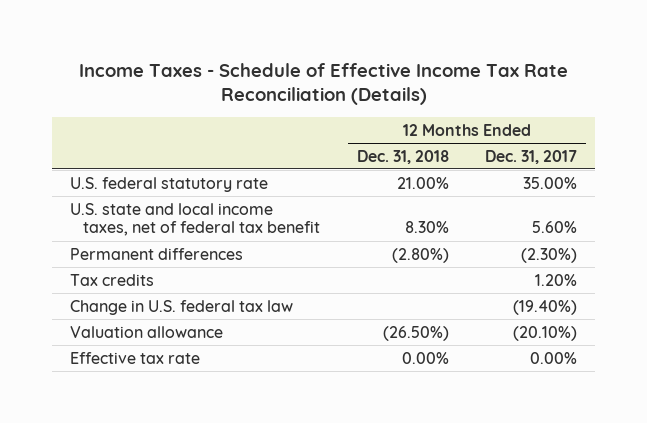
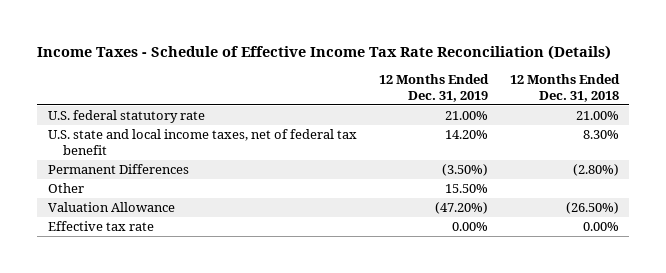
- | 12 Months Ended Dec. 31, 2018 | 12 Months Ended Dec. 31, 2017
+ | 12 Months Ended Dec. 31, 2019 | 12 Months Ended Dec. 31, 2018
- Permanent differences | (2.80%) | (2.30%)
- Tax credits | | 1.20%
- Change in U.S. federal tax law | | (19.40%)
- Valuation allowance | (26.50%) | (20.10%)
+ Permanent Differences | (3.50%) | (2.80%)
+ Other | 15.50% |
+ Valuation Allowance | (47.20%) | (26.50%)

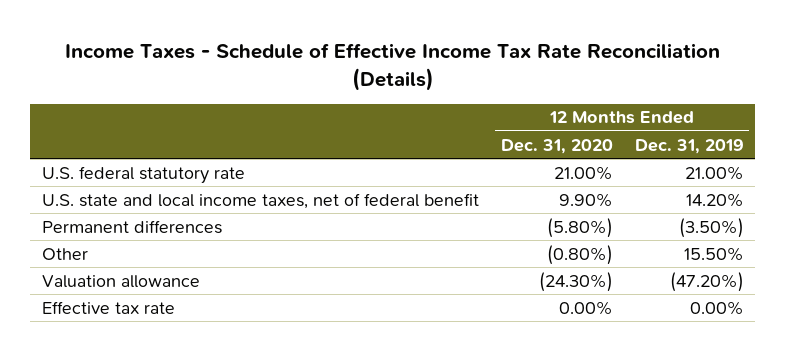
- | 12 Months Ended Dec. 31, 2019 | 12 Months Ended Dec. 31, 2018
+ | 12 Months Ended Dec. 31, 2020 | 12 Months Ended Dec. 31, 2019
- U.S. state and local income taxes, net of federal tax benefit | 14.20% | 8.30%
- Permanent Differences | (3.50%) | (2.80%)
+ U.S. state and local income taxes, net of federal benefit | 9.90% | 14.20%
+ Permanent differences | (5.80%) | (3.50%)
- Valuation Allowance | (47.20%) | (26.50%)
+ Valuation allowance | (24.30%) | (47.20%)

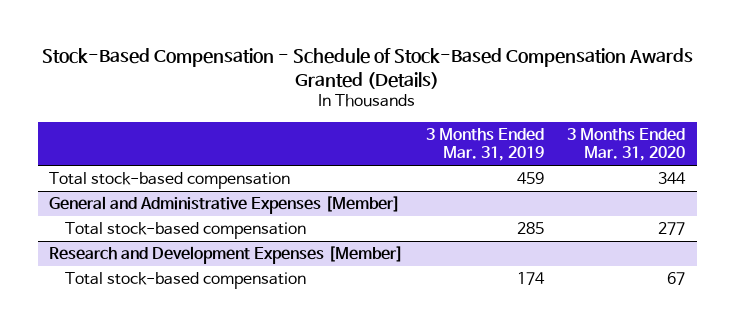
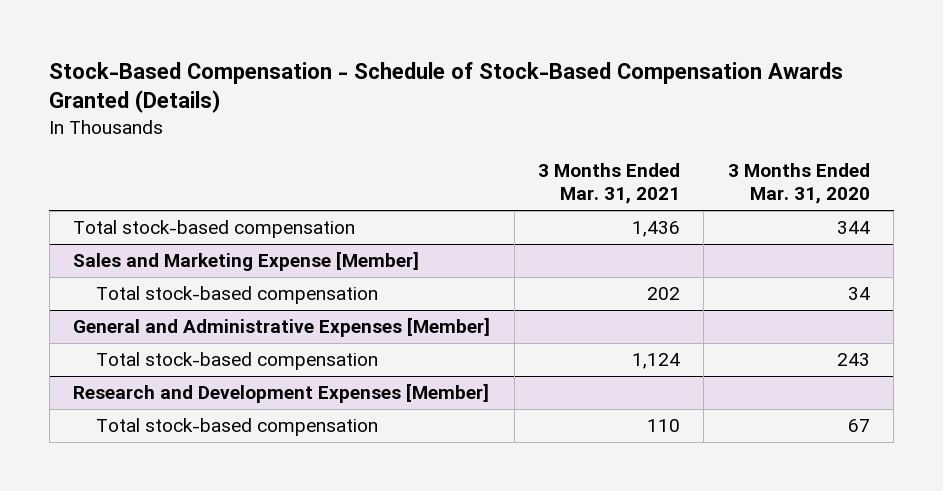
- | 3 Months Ended Mar. 31, 2019 | 3 Months Ended Mar. 31, 2020
+ | 3 Months Ended Mar. 31, 2021 | 3 Months Ended Mar. 31, 2020
+ Sales and Marketing Expense [Member]
+ Total stock-based compensation | 202 | 34
@ General and Administrative Expenses [Member]
- Total stock-based compensation | 285 | 277
+ Total stock-based compensation | 1,124 | 243

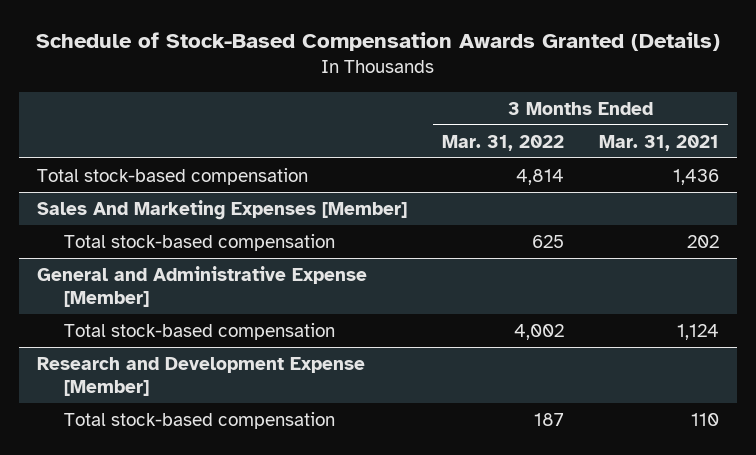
- Stock-Based Compensation - Schedule of Stock-Based Compensation Awards Granted (Details)
+ Schedule of Stock-Based Compensation Awards Granted (Details)
- | 3 Months Ended Mar. 31, 2021 | 3 Months Ended Mar. 31, 2020
+ | 3 Months Ended Mar. 31, 2022 | 3 Months Ended Mar. 31, 2021
- Sales and Marketing Expense [Member]
+ Sales And Marketing Expenses [Member]
- General and Administrative Expenses [Member]
+ General and Administrative Expense [Member]
- Research and Development Expenses [Member]
+ Research and Development Expense [Member]

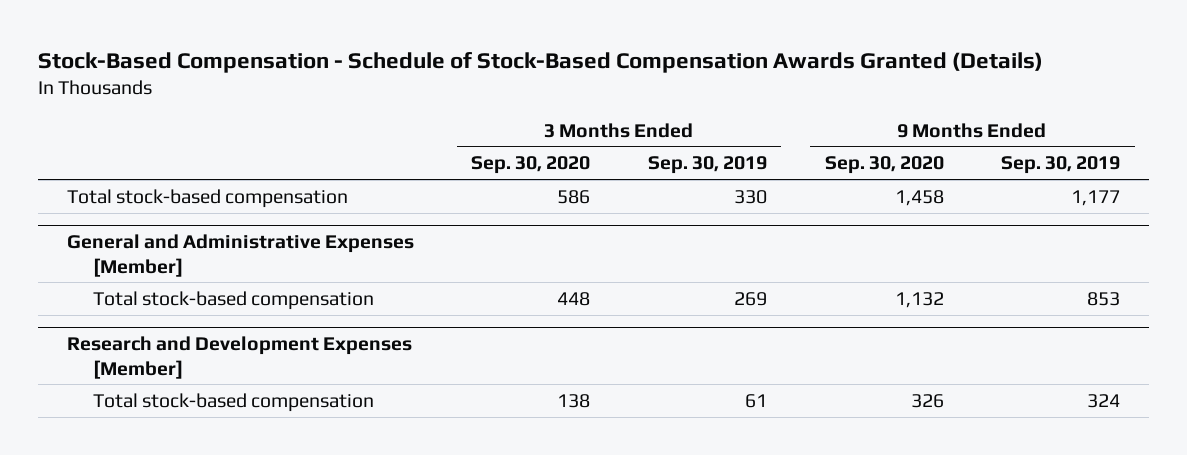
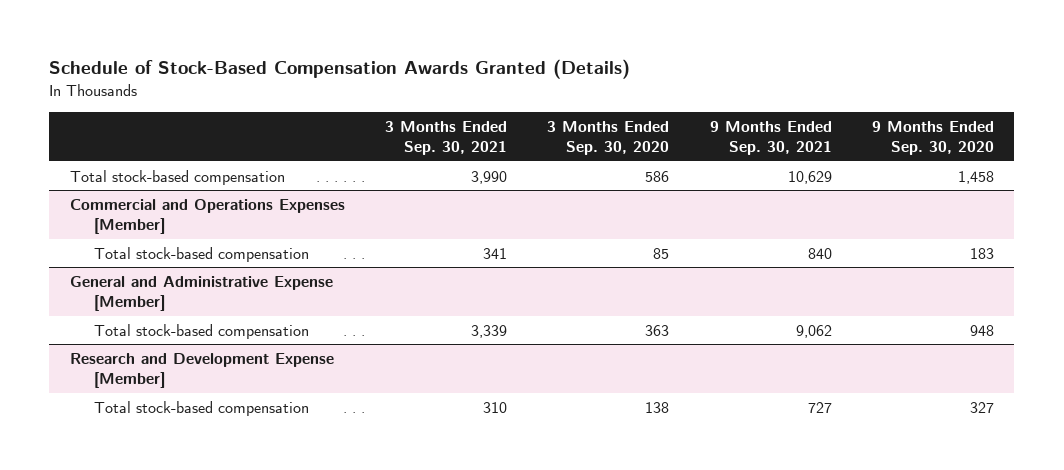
- Stock-Based Compensation - Schedule of Stock-Based Compensation Awards Granted (Details)
+ Schedule of Stock-Based Compensation Awards Granted (Details)
- | 3 Months Ended Sep. 30, 2020 | 3 Months Ended Sep. 30, 2019 | 9 Months Ended Sep. 30, 2020 | 9 Months Ended Sep. 30, 2019
+ | 3 Months Ended Sep. 30, 2021 | 3 Months Ended Sep. 30, 2020 | 9 Months Ended Sep. 30, 2021 | 9 Months Ended Sep. 30, 2020
- General and Administrative Expenses [Member]
- Total stock-based compensation | 448 | 269 | 1,132 | 853
- Research and Development Expenses [Member]
- Total stock-based compensation | 138 | 61 | 326 | 324
+ Commercial and Operations Expenses [Member]
+ Total stock-based compensation | 341 | 85 | 840 | 183
+ General and Administrative Expense [Member]
+ Total stock-based compensation | 3,339 | 363 | 9,062 | 948
+ Research and Development Expense [Member]
+ Total stock-based compensation | 310 | 138 | 727 | 327

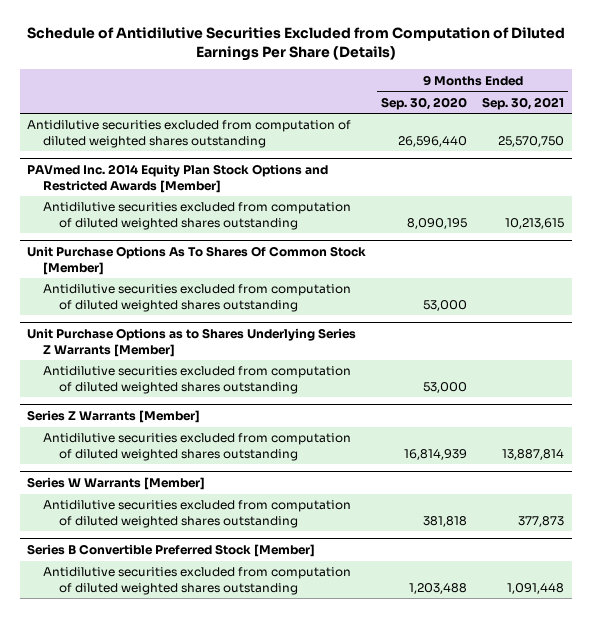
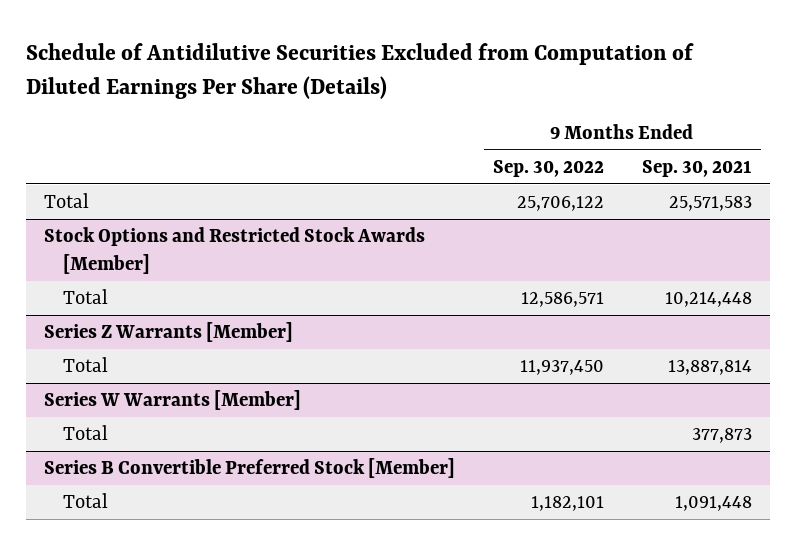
- | 9 Months Ended Sep. 30, 2020 | 9 Months Ended Sep. 30, 2021
+ | 9 Months Ended Sep. 30, 2022 | 9 Months Ended Sep. 30, 2021
- Antidilutive securities excluded from computation of diluted weighted shares outstanding | 26,596,440 | 25,570,750
- PAVmed Inc. 2014 Equity Plan Stock Options and Restricted Awards [Member]
- Antidilutive securities excluded from computation of diluted weighted shares outstanding | 8,090,195 | 10,213,615
- Unit Purchase Options As To Shares Of Common Stock [Member]
- Antidilutive securities excluded from computation of diluted weighted shares outstanding | 53,000 |
- Unit Purchase Options as to Shares Underlying Series Z Warrants [Member]
- Antidilutive securities excluded from computation of diluted weighted shares outstanding | 53,000 |
+ Total | 25,706,122 | 25,571,583
+ Stock Options and Restricted Stock Awards [Member]
+ Total | 12,586,571 | 10,214,448
@ Series Z Warrants [Member]
- Antidilutive securities excluded from computation of diluted weighted shares outstanding | 16,814,939 | 13,887,814
+ Total | 11,937,450 | 13,887,814
@ Series W Warrants [Member]
- Antidilutive securities excluded from computation of diluted weighted shares outstanding | 381,818 | 377,873
+ Total | | 377,873
@ Series B Convertible Preferred Stock [Member]
- Antidilutive securities excluded from computation of diluted weighted shares outstanding | 1,203,488 | 1,091,448
+ Total | 1,182,101 | 1,091,448

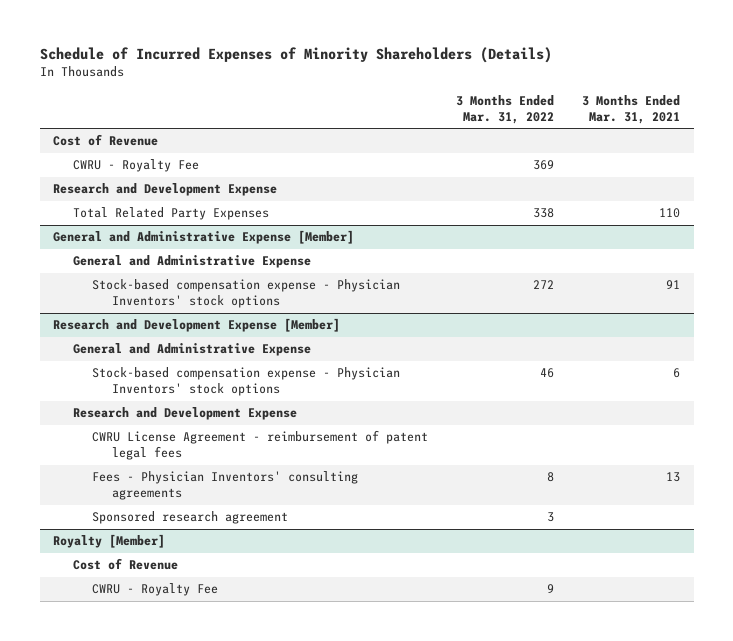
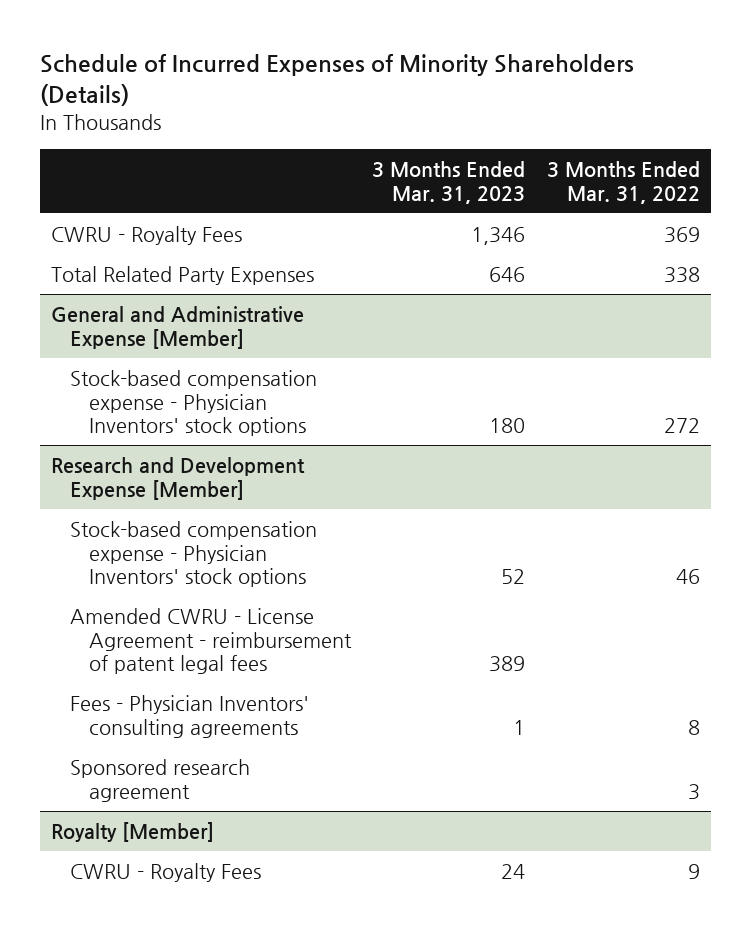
- | 3 Months Ended Mar. 31, 2022 | 3 Months Ended Mar. 31, 2021
+ | 3 Months Ended Mar. 31, 2023 | 3 Months Ended Mar. 31, 2022
- Cost of Revenue
- CWRU - Royalty Fee | 369 |
- Research and Development Expense
+ CWRU - Royalty Fees | 1,346 | 369
@ General and Administrative Expense [Member]
- General and Administrative Expense
@ Research and Development Expense [Member]
- General and Administrative Expense
- Research and Development Expense
- CWRU License Agreement - reimbursement of patent legal fees
+ Amended CWRU - License Agreement - reimbursement of patent legal fees | 389 |
@ Royalty [Member]
- Cost of Revenue
- CWRU - Royalty Fee | 9 |
+ CWRU - Royalty Fees | 24 | 9

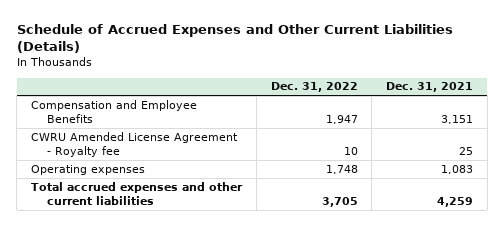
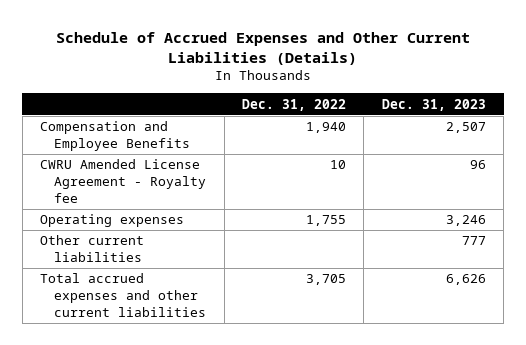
- | Dec. 31, 2022 | Dec. 31, 2021
+ | Dec. 31, 2022 | Dec. 31, 2023
- Compensation and Employee Benefits | 1,947 | 3,151
+ Compensation and Employee Benefits | 1,940 | 2,507
- Operating expenses | 1,748 | 1,083
+ Operating expenses | 1,755 | 3,246
+ Other current liabilities | | 777

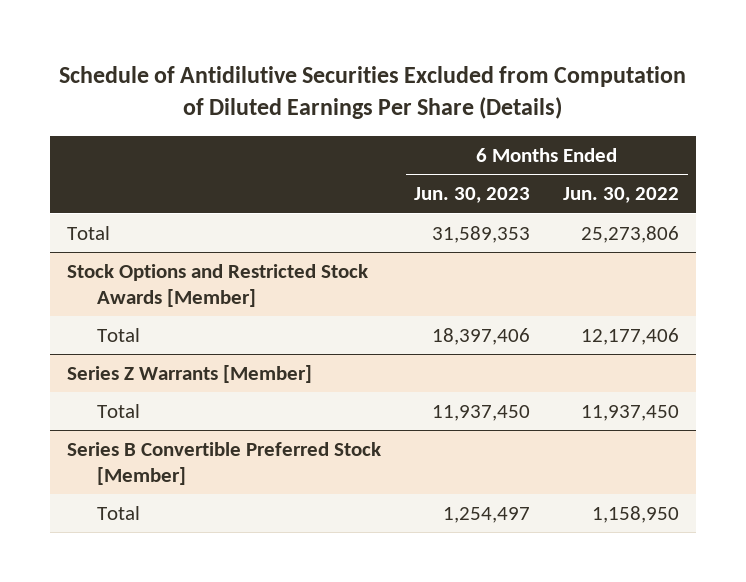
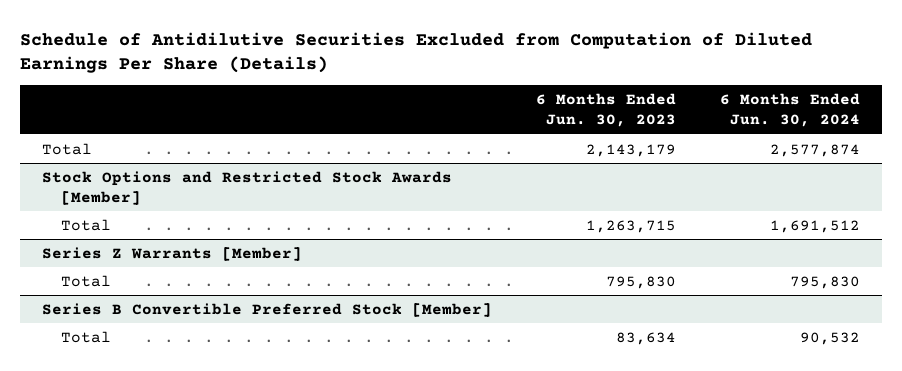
- | 6 Months Ended Jun. 30, 2023 | 6 Months Ended Jun. 30, 2022
+ | 6 Months Ended Jun. 30, 2023 | 6 Months Ended Jun. 30, 2024
- Total | 31,589,353 | 25,273,806
+ Total | 2,143,179 | 2,577,874
@ Stock Options and Restricted Stock Awards [Member]
- Total | 18,397,406 | 12,177,406
+ Total | 1,263,715 | 1,691,512
@ Series Z Warrants [Member]
- Total | 11,937,450 | 11,937,450
+ Total | 795,830 | 795,830
@ Series B Convertible Preferred Stock [Member]
- Total | 1,254,497 | 1,158,950
+ Total | 83,634 | 90,532

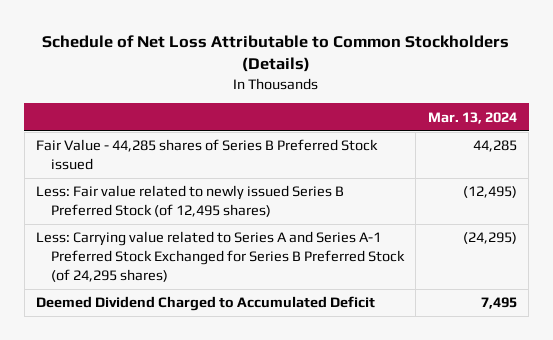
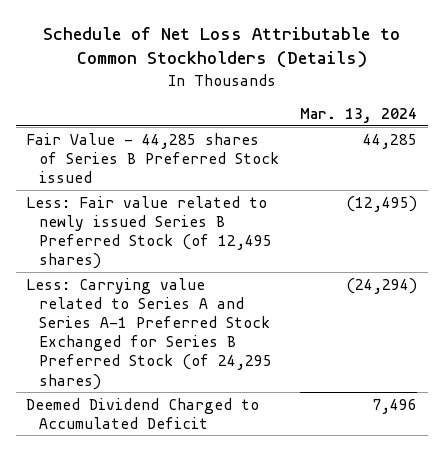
- Less: Carrying value related to Series A and Series A-1 Preferred Stock Exchanged for Series B Preferred Stock (of 24,295 shares) | (24,295)
- Deemed Dividend Charged to Accumulated Deficit | 7,495
+ Less: Carrying value related to Series A and Series A-1 Preferred Stock Exchanged for Series B Preferred Stock (of 24,295 shares) | (24,294)
+ Deemed Dividend Charged to Accumulated Deficit | 7,496

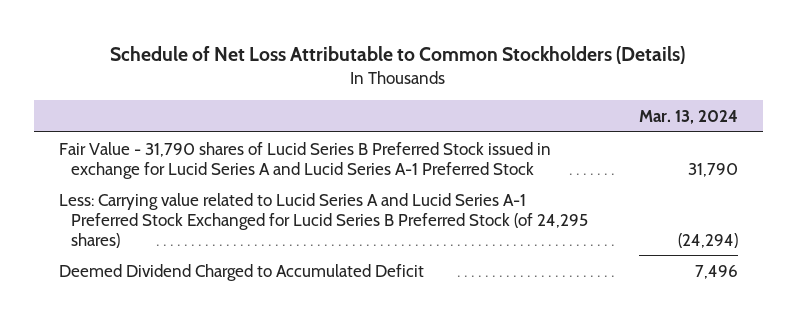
- Fair Value - 44,285 shares of Series B Preferred Stock issued | 44,285
- Less: Fair value related to newly issued Series B Preferred Stock (of 12,495 shares) | (12,495)
- Less: Carrying value related to Series A and Series A-1 Preferred Stock Exchanged for Series B Preferred Stock (of 24,295 shares) | (24,294)
+ Fair Value - 31,790 shares of Lucid Series B Preferred Stock issued in exchange for Lucid Series A and Lucid Series A-1 Preferred Stock | 31,790
+ Less: Carrying value related to Lucid Series A and Lucid Series A-1 Preferred Stock Exchanged for Lucid Series B Preferred Stock (of 24,295 shares) | (24,294)

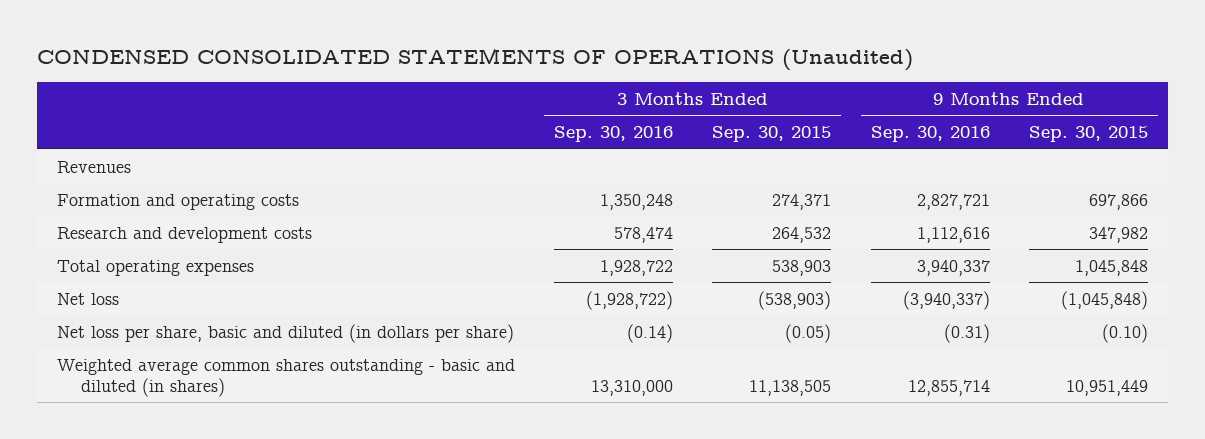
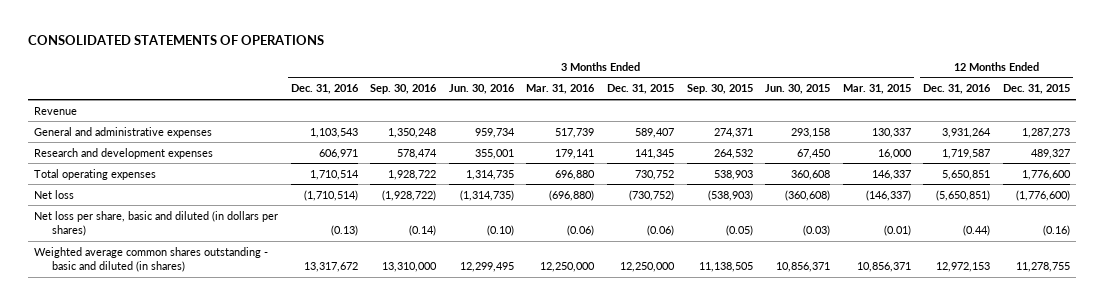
- CONDENSED CONSOLIDATED STATEMENTS OF OPERATIONS (Unaudited)
+ CONSOLIDATED STATEMENTS OF OPERATIONS
- | 3 Months Ended Sep. 30, 2016 | 3 Months Ended Sep. 30, 2015 | 9 Months Ended Sep. 30, 2016 | 9 Months Ended Sep. 30, 2015
+ | 3 Months Ended Dec. 31, 2016 | 3 Months Ended Sep. 30, 2016 | 3 Months Ended Jun. 30, 2016 | 3 Months Ended Mar. 31, 2016 | 3 Months Ended Dec. 31, 2015 | 3 Months Ended Sep. 30, 2015 | 3 Months Ended Jun. 30, 2015 | 3 Months Ended Mar. 31, 2015 | 12 Months Ended Dec. 31, 2016 | 12 Months Ended Dec. 31, 2015
- Revenues
- Formation and operating costs | 1,350,248 | 274,371 | 2,827,721 | 697,866
- Research and development costs | 578,474 | 264,532 | 1,112,616 | 347,982
+ Revenue
+ General and administrative expenses | 1,103,543 | 1,350,248 | 959,734 | 517,739 | 589,407 | 274,371 | 293,158 | 130,337 | 3,931,264 | 1,287,273
+ Research and development expenses | 606,971 | 578,474 | 355,001 | 179,141 | 141,345 | 264,532 | 67,450 | 16,000 | 1,719,587 | 489,327
- Net loss per share, basic and diluted (in dollars per share) | (0.14) | (0.05) | (0.31) | (0.10)
+ Net loss per share, basic and diluted (in dollars per shares) | (0.13) | (0.14) | (0.10) | (0.06) | (0.06) | (0.05) | (0.03) | (0.01) | (0.44) | (0.16)

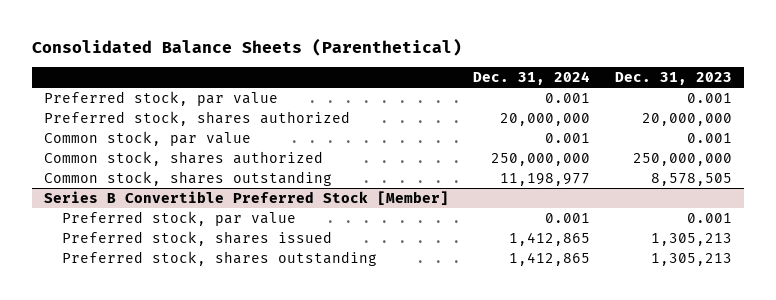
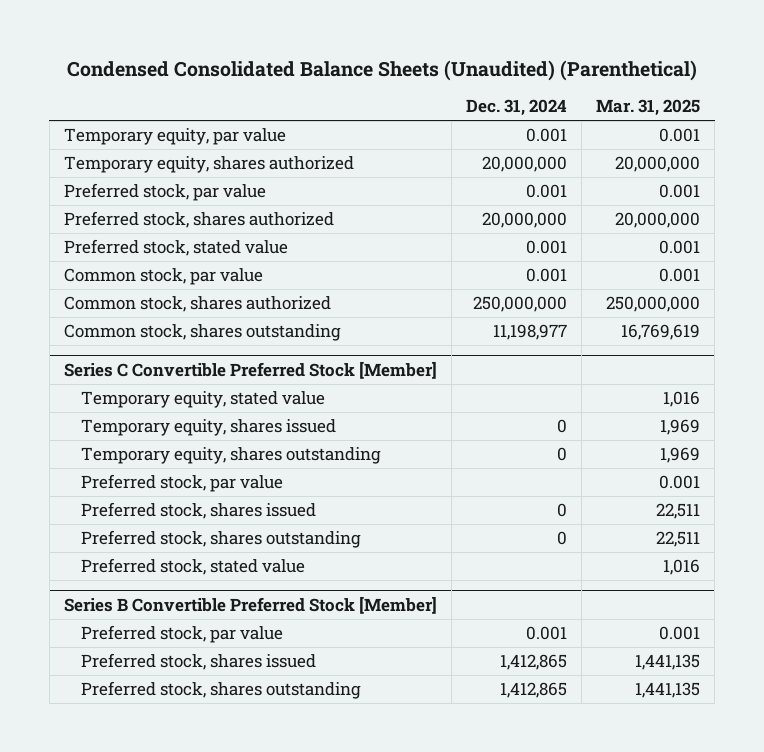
- Consolidated Balance Sheets (Parenthetical)
+ Condensed Consolidated Balance Sheets (Unaudited) (Parenthetical)
- | Dec. 31, 2024 | Dec. 31, 2023
+ | Dec. 31, 2024 | Mar. 31, 2025
+ Temporary equity, par value | 0.001 | 0.001
+ Temporary equity, shares authorized | 20,000,000 | 20,000,000
+ Preferred stock, stated value | 0.001 | 0.001
+ Series C Convertible Preferred Stock [Member]
+ Temporary equity, stated value | | 1,016
+ Temporary equity, shares issued | 0 | 1,969
+ Temporary equity, shares outstanding | 0 | 1,969
+ Preferred stock, par value | | 0.001
+ Preferred stock, shares issued | 0 | 22,511
+ Preferred stock, shares outstanding | 0 | 22,511
+ Preferred stock, stated value | | 1,016

